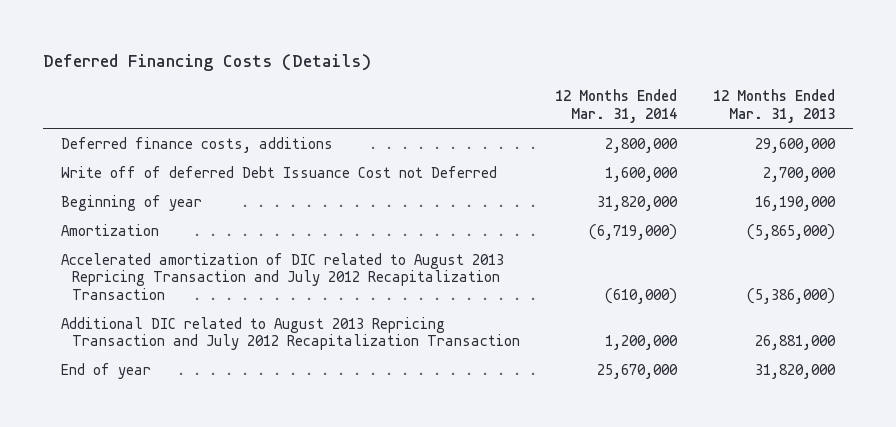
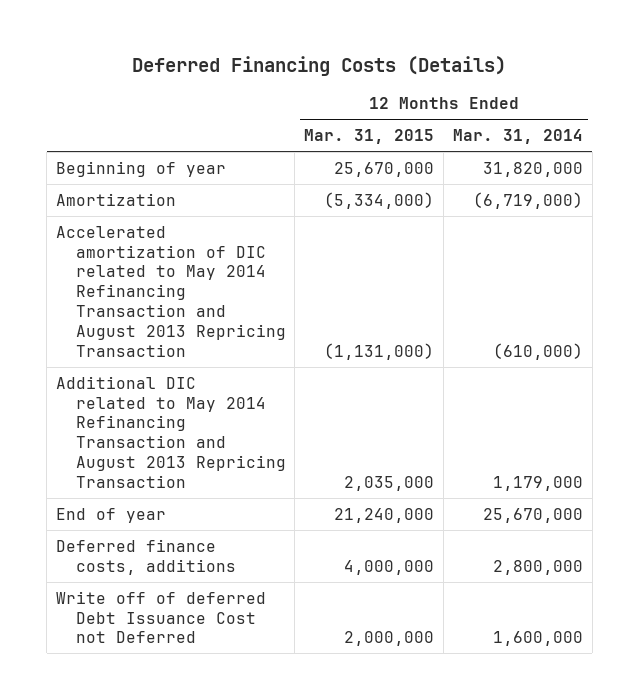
- | 12 Months Ended Mar. 31, 2014 | 12 Months Ended Mar. 31, 2013
+ | 12 Months Ended Mar. 31, 2015 | 12 Months Ended Mar. 31, 2014
- Accelerated amortization of DIC related to August 2013 Repricing Transaction and July 2012 Recapitalization Transaction | (610,000) | (5,386,000)
- Additional DIC related to August 2013 Repricing Transaction and July 2012 Recapitalization Transaction | 1,200,000 | 26,881,000
+ Accelerated amortization of DIC related to May 2014 Refinancing Transaction and August 2013 Repricing Transaction | (1,131,000) | (610,000)
+ Additional DIC related to May 2014 Refinancing Transaction and August 2013 Repricing Transaction | 2,035,000 | 1,179,000
moved down: Deferred finance costs, additions | 4,000,000 | 2,800,000
moved down: Write off of deferred Debt Issuance Cost not Deferred | 2,000,000 | 1,600,000

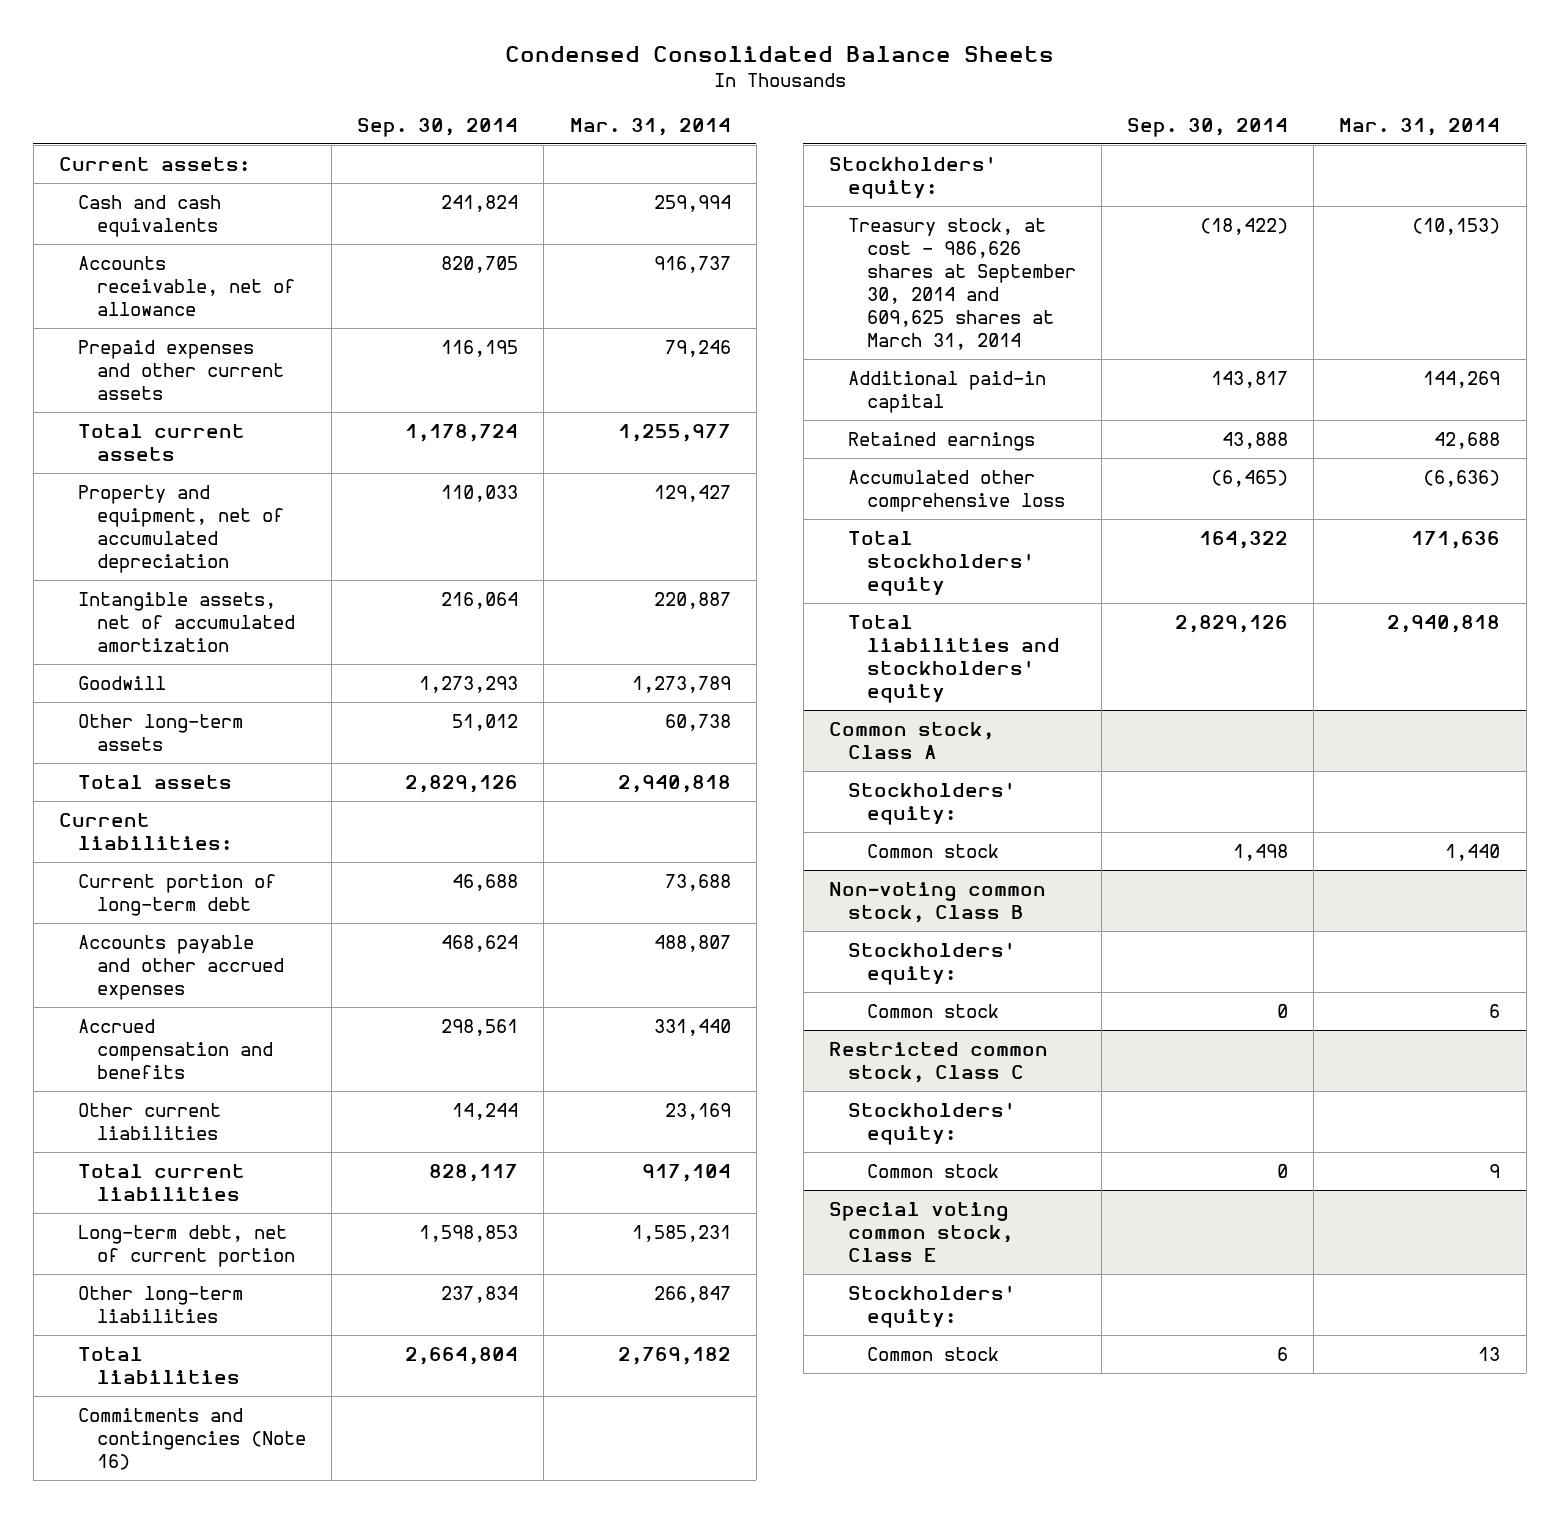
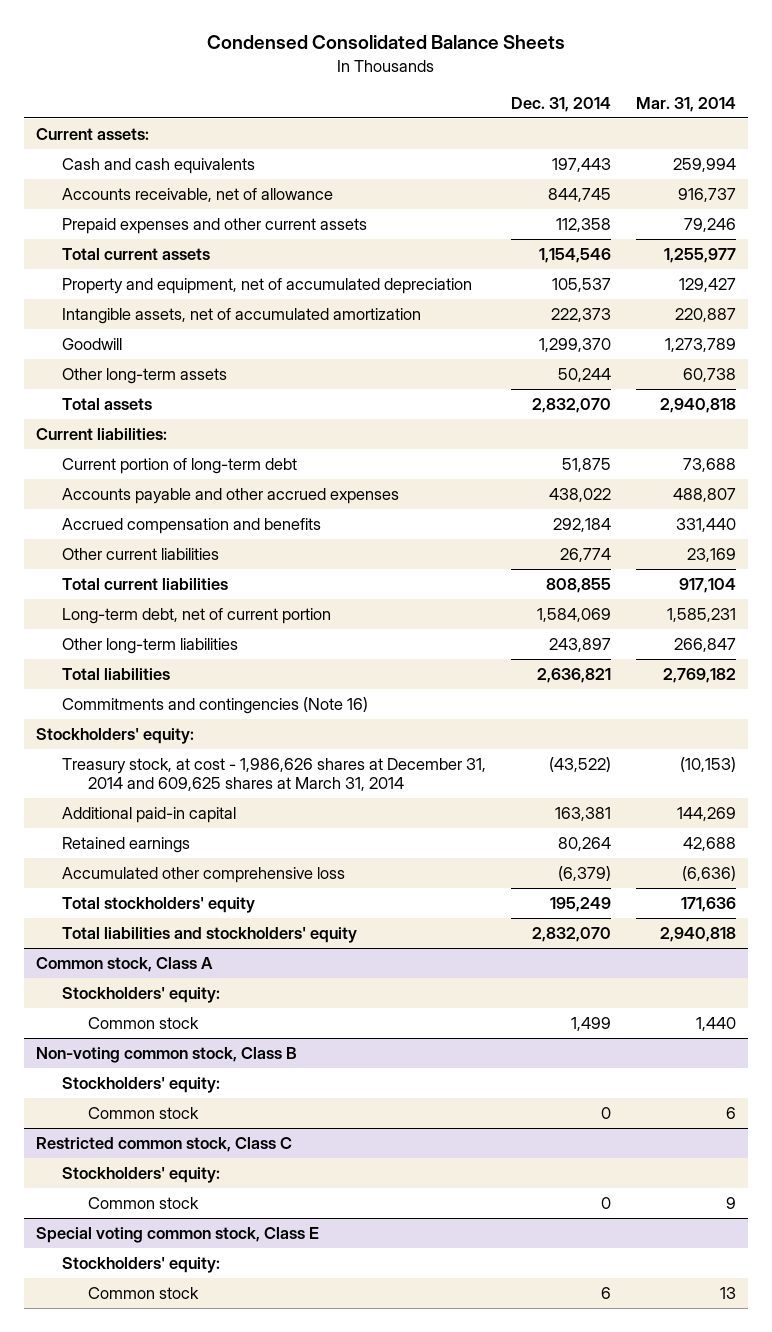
- | Sep. 30, 2014 | Mar. 31, 2014
+ | Dec. 31, 2014 | Mar. 31, 2014
- Treasury stock, at cost - 986,626 shares at September 30, 2014 and 609,625 shares at March 31, 2014 | (18,422) | (10,153)
+ Treasury stock, at cost - 1,986,626 shares at December 31, 2014 and 609,625 shares at March 31, 2014 | (43,522) | (10,153)

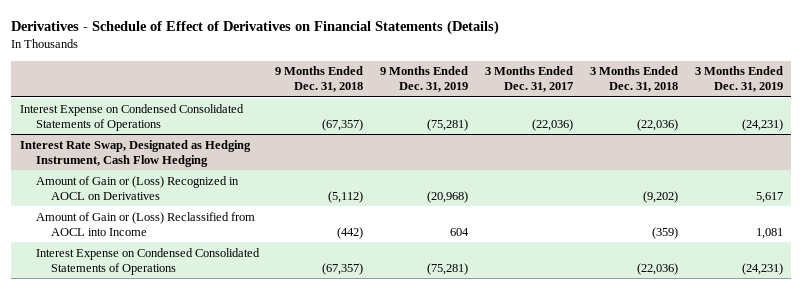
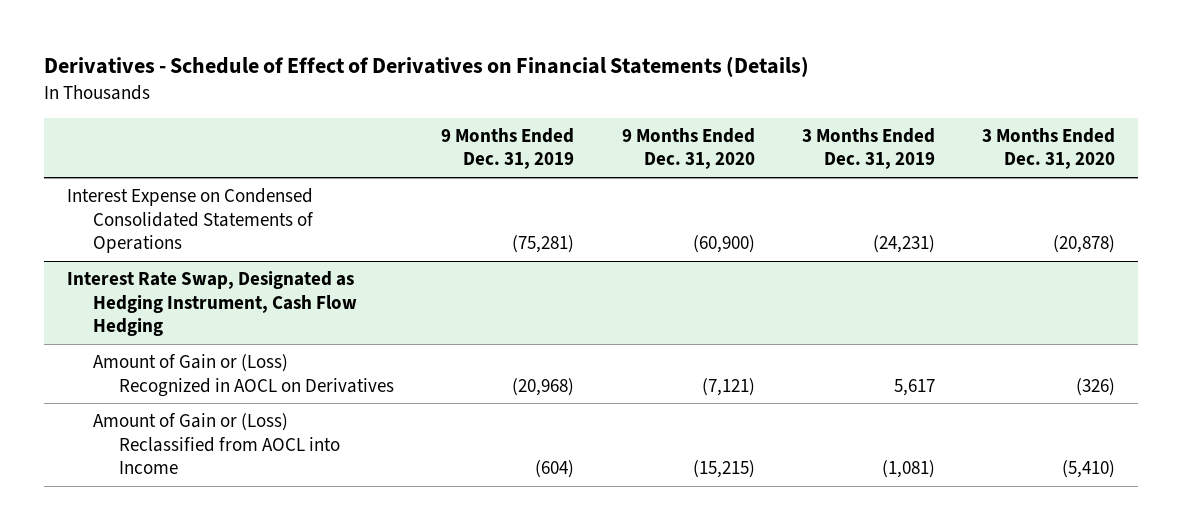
- | 9 Months Ended Dec. 31, 2018 | 9 Months Ended Dec. 31, 2019 | 3 Months Ended Dec. 31, 2017 | 3 Months Ended Dec. 31, 2018 | 3 Months Ended Dec. 31, 2019
+ | 9 Months Ended Dec. 31, 2019 | 9 Months Ended Dec. 31, 2020 | 3 Months Ended Dec. 31, 2019 | 3 Months Ended Dec. 31, 2020
@ Interest Rate Swap, Designated as Hedging Instrument, Cash Flow Hedging
- Amount of Gain or (Loss) Reclassified from AOCL into Income | (442) | 604 | | (359) | 1,081
- Interest Expense on Condensed Consolidated Statements of Operations | (67,357) | (75,281) | | (22,036) | (24,231)
+ Amount of Gain or (Loss) Reclassified from AOCL into Income | (604) | (15,215) | (1,081) | (5,410)

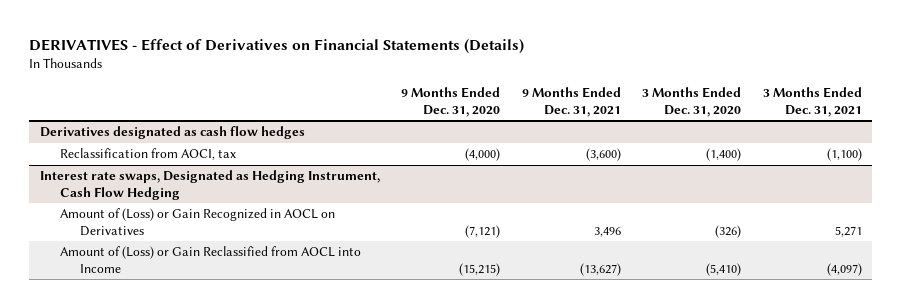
- Derivatives - Schedule of Effect of Derivatives on Financial Statements (Details)
+ DERIVATIVES - Effect of Derivatives on Financial Statements (Details)
- | 9 Months Ended Dec. 31, 2019 | 9 Months Ended Dec. 31, 2020 | 3 Months Ended Dec. 31, 2019 | 3 Months Ended Dec. 31, 2020
+ | 9 Months Ended Dec. 31, 2020 | 9 Months Ended Dec. 31, 2021 | 3 Months Ended Dec. 31, 2020 | 3 Months Ended Dec. 31, 2021
- Interest Expense on Condensed Consolidated Statements of Operations | (75,281) | (60,900) | (24,231) | (20,878)
- Interest Rate Swap, Designated as Hedging Instrument, Cash Flow Hedging
- Amount of Gain or (Loss) Recognized in AOCL on Derivatives | (20,968) | (7,121) | 5,617 | (326)
- Amount of Gain or (Loss) Reclassified from AOCL into Income | (604) | (15,215) | (1,081) | (5,410)
+ Derivatives designated as cash flow hedges
+ Reclassification from AOCI, tax | (4,000) | (3,600) | (1,400) | (1,100)
+ Interest rate swaps, Designated as Hedging Instrument, Cash Flow Hedging
+ Amount of (Loss) or Gain Recognized in AOCL on Derivatives | (7,121) | 3,496 | (326) | 5,271
+ Amount of (Loss) or Gain Reclassified from AOCL into Income | (15,215) | (13,627) | (5,410) | (4,097)

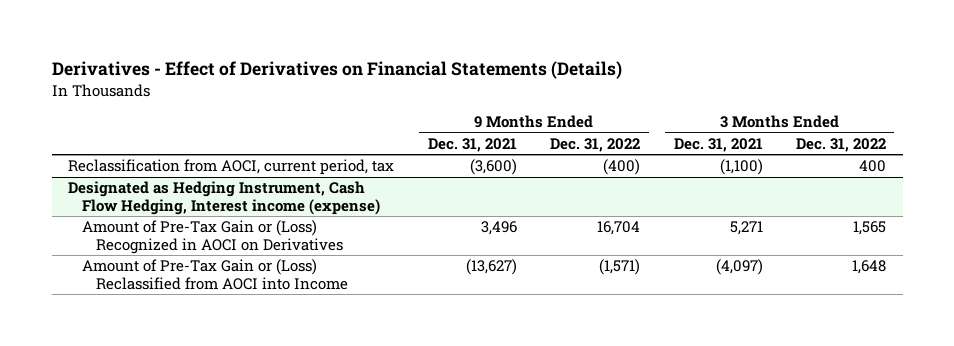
- DERIVATIVES - Effect of Derivatives on Financial Statements (Details)
+ Derivatives - Effect of Derivatives on Financial Statements (Details)
- | 9 Months Ended Dec. 31, 2020 | 9 Months Ended Dec. 31, 2021 | 3 Months Ended Dec. 31, 2020 | 3 Months Ended Dec. 31, 2021
+ | 9 Months Ended Dec. 31, 2021 | 9 Months Ended Dec. 31, 2022 | 3 Months Ended Dec. 31, 2021 | 3 Months Ended Dec. 31, 2022
- Derivatives designated as cash flow hedges
- Reclassification from AOCI, tax | (4,000) | (3,600) | (1,400) | (1,100)
- Interest rate swaps, Designated as Hedging Instrument, Cash Flow Hedging
- Amount of (Loss) or Gain Recognized in AOCL on Derivatives | (7,121) | 3,496 | (326) | 5,271
- Amount of (Loss) or Gain Reclassified from AOCL into Income | (15,215) | (13,627) | (5,410) | (4,097)
+ Reclassification from AOCI, current period, tax | (3,600) | (400) | (1,100) | 400
+ Designated as Hedging Instrument, Cash Flow Hedging, Interest income (expense)
+ Amount of Pre-Tax Gain or (Loss) Recognized in AOCI on Derivatives | 3,496 | 16,704 | 5,271 | 1,565
+ Amount of Pre-Tax Gain or (Loss) Reclassified from AOCI into Income | (13,627) | (1,571) | (4,097) | 1,648

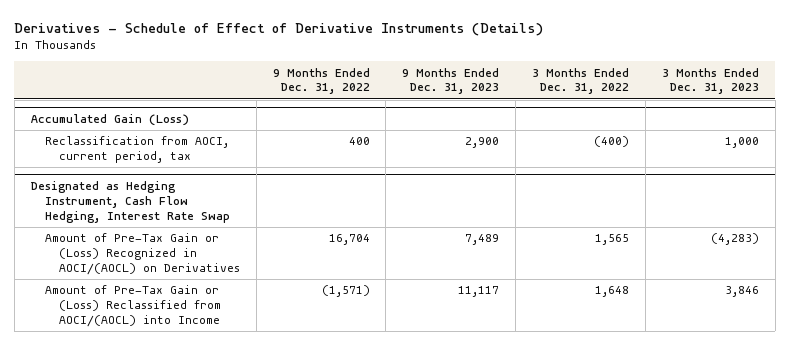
- Derivatives - Effect of Derivatives on Financial Statements (Details)
+ Derivatives - Schedule of Effect of Derivative Instruments (Details)
- | 9 Months Ended Dec. 31, 2021 | 9 Months Ended Dec. 31, 2022 | 3 Months Ended Dec. 31, 2021 | 3 Months Ended Dec. 31, 2022
+ | 9 Months Ended Dec. 31, 2022 | 9 Months Ended Dec. 31, 2023 | 3 Months Ended Dec. 31, 2022 | 3 Months Ended Dec. 31, 2023
- Reclassification from AOCI, current period, tax | (3,600) | (400) | (1,100) | 400
- Designated as Hedging Instrument, Cash Flow Hedging, Interest income (expense)
- Amount of Pre-Tax Gain or (Loss) Recognized in AOCI on Derivatives | 3,496 | 16,704 | 5,271 | 1,565
- Amount of Pre-Tax Gain or (Loss) Reclassified from AOCI into Income | (13,627) | (1,571) | (4,097) | 1,648
+ Accumulated Gain (Loss)
+ Reclassification from AOCI, current period, tax | 400 | 2,900 | (400) | 1,000
+ Designated as Hedging Instrument, Cash Flow Hedging, Interest Rate Swap
+ Amount of Pre-Tax Gain or (Loss) Recognized in AOCI/(AOCL) on Derivatives | 16,704 | 7,489 | 1,565 | (4,283)
+ Amount of Pre-Tax Gain or (Loss) Reclassified from AOCI/(AOCL) into Income | (1,571) | 11,117 | 1,648 | 3,846

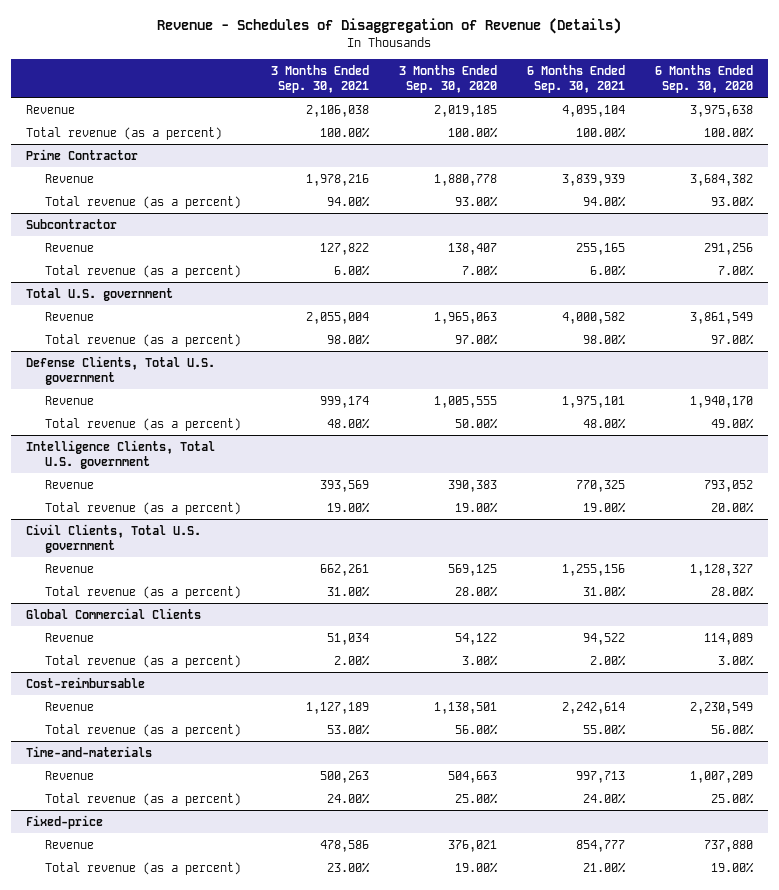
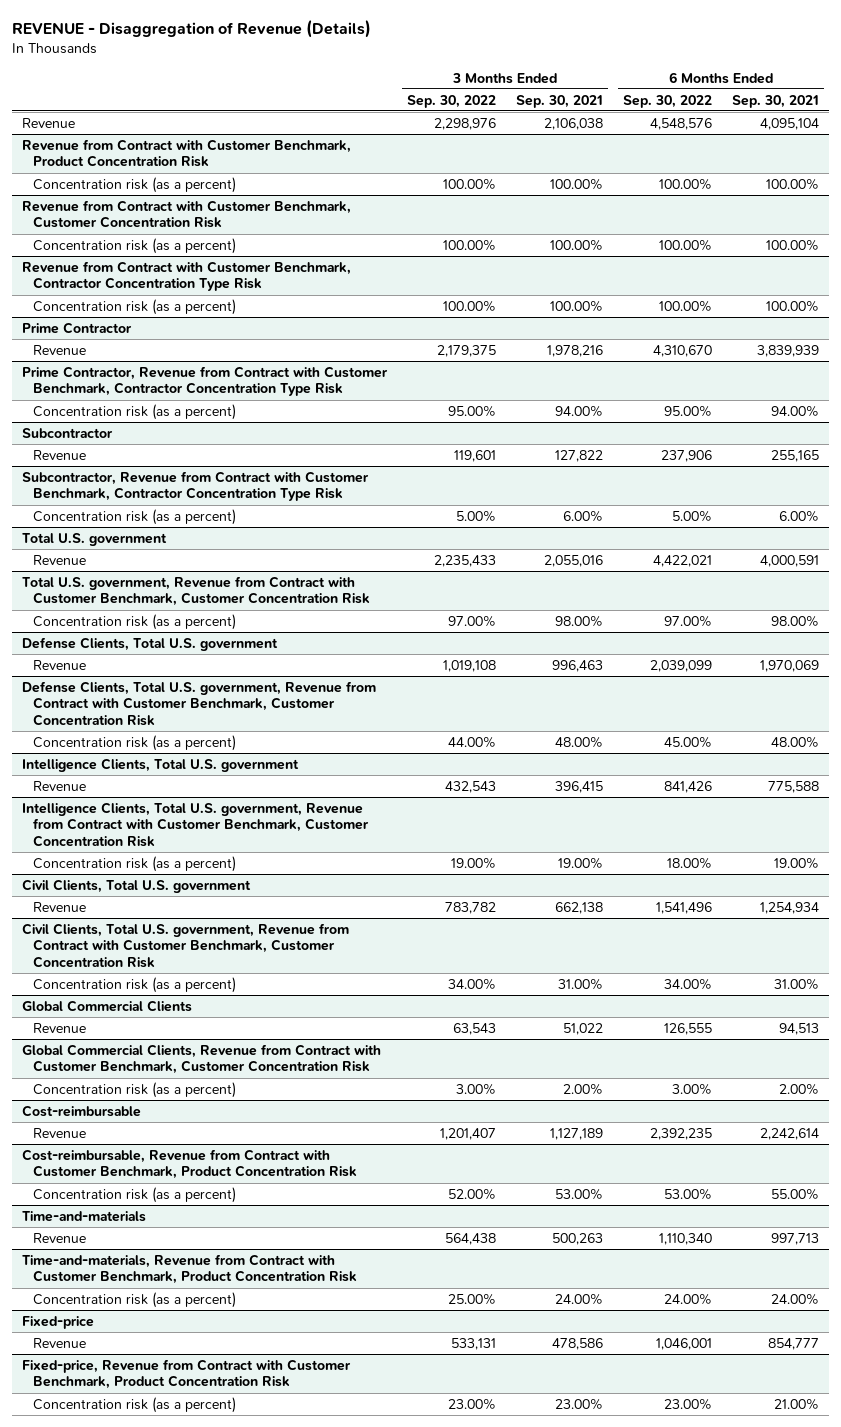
- Revenue - Schedules of Disaggregation of Revenue (Details)
+ REVENUE - Disaggregation of Revenue (Details)
- | 3 Months Ended Sep. 30, 2021 | 3 Months Ended Sep. 30, 2020 | 6 Months Ended Sep. 30, 2021 | 6 Months Ended Sep. 30, 2020
+ | 3 Months Ended Sep. 30, 2022 | 3 Months Ended Sep. 30, 2021 | 6 Months Ended Sep. 30, 2022 | 6 Months Ended Sep. 30, 2021
- Total revenue (as a percent) | 100.00% | 100.00% | 100.00% | 100.00%
+ Revenue from Contract with Customer Benchmark, Product Concentration Risk
+ Concentration risk (as a percent) | 100.00% | 100.00% | 100.00% | 100.00%
+ Revenue from Contract with Customer Benchmark, Customer Concentration Risk
+ Concentration risk (as a percent) | 100.00% | 100.00% | 100.00% | 100.00%
+ Revenue from Contract with Customer Benchmark, Contractor Concentration Type Risk
+ Concentration risk (as a percent) | 100.00% | 100.00% | 100.00% | 100.00%
@ Prime Contractor
- Total revenue (as a percent) | 94.00% | 93.00% | 94.00% | 93.00%
+ Prime Contractor, Revenue from Contract with Customer Benchmark, Contractor Concentration Type Risk
+ Concentration risk (as a percent) | 95.00% | 94.00% | 95.00% | 94.00%
@ Subcontractor
- Total revenue (as a percent) | 6.00% | 7.00% | 6.00% | 7.00%
+ Subcontractor, Revenue from Contract with Customer Benchmark, Contractor Concentration Type Risk
+ Concentration risk (as a percent) | 5.00% | 6.00% | 5.00% | 6.00%
@ Total U.S. government
- Revenue | 2,055,004 | 1,965,063 | 4,000,582 | 3,861,549
- Total revenue (as a percent) | 98.00% | 97.00% | 98.00% | 97.00%
+ Revenue | 2,235,433 | 2,055,016 | 4,422,021 | 4,000,591
+ Total U.S. government, Revenue from Contract with Customer Benchmark, Customer Concentration Risk
+ Concentration risk (as a percent) | 97.00% | 98.00% | 97.00% | 98.00%
@ Defense Clients, Total U.S. government
- Revenue | 999,174 | 1,005,555 | 1,975,101 | 1,940,170
- Total revenue (as a percent) | 48.00% | 50.00% | 48.00% | 49.00%
+ Revenue | 1,019,108 | 996,463 | 2,039,099 | 1,970,069
+ Defense Clients, Total U.S. government, Revenue from Contract with Customer Benchmark, Customer Concentration Risk
+ Concentration risk (as a percent) | 44.00% | 48.00% | 45.00% | 48.00%
@ Intelligence Clients, Total U.S. government
- Revenue | 393,569 | 390,383 | 770,325 | 793,052
- Total revenue (as a percent) | 19.00% | 19.00% | 19.00% | 20.00%
+ Revenue | 432,543 | 396,415 | 841,426 | 775,588
+ Intelligence Clients, Total U.S. government, Revenue from Contract with Customer Benchmark, Customer Concentration Risk
+ Concentration risk (as a percent) | 19.00% | 19.00% | 18.00% | 19.00%
@ Civil Clients, Total U.S. government
- Revenue | 662,261 | 569,125 | 1,255,156 | 1,128,327
- Total revenue (as a percent) | 31.00% | 28.00% | 31.00% | 28.00%
+ Revenue | 783,782 | 662,138 | 1,541,496 | 1,254,934
+ Civil Clients, Total U.S. government, Revenue from Contract with Customer Benchmark, Customer Concentration Risk
+ Concentration risk (as a percent) | 34.00% | 31.00% | 34.00% | 31.00%
@ Global Commercial Clients
- Revenue | 51,034 | 54,122 | 94,522 | 114,089
- Total revenue (as a percent) | 2.00% | 3.00% | 2.00% | 3.00%
+ Revenue | 63,543 | 51,022 | 126,555 | 94,513
+ Global Commercial Clients, Revenue from Contract with Customer Benchmark, Customer Concentration Risk
+ Concentration risk (as a percent) | 3.00% | 2.00% | 3.00% | 2.00%
@ Cost-reimbursable
- Total revenue (as a percent) | 53.00% | 56.00% | 55.00% | 56.00%
+ Cost-reimbursable, Revenue from Contract with Customer Benchmark, Product Concentration Risk
+ Concentration risk (as a percent) | 52.00% | 53.00% | 53.00% | 55.00%
@ Time-and-materials
- Total revenue (as a percent) | 24.00% | 25.00% | 24.00% | 25.00%
+ Time-and-materials, Revenue from Contract with Customer Benchmark, Product Concentration Risk
+ Concentration risk (as a percent) | 25.00% | 24.00% | 24.00% | 24.00%
@ Fixed-price
- Total revenue (as a percent) | 23.00% | 19.00% | 21.00% | 19.00%
+ Fixed-price, Revenue from Contract with Customer Benchmark, Product Concentration Risk
+ Concentration risk (as a percent) | 23.00% | 23.00% | 23.00% | 21.00%

